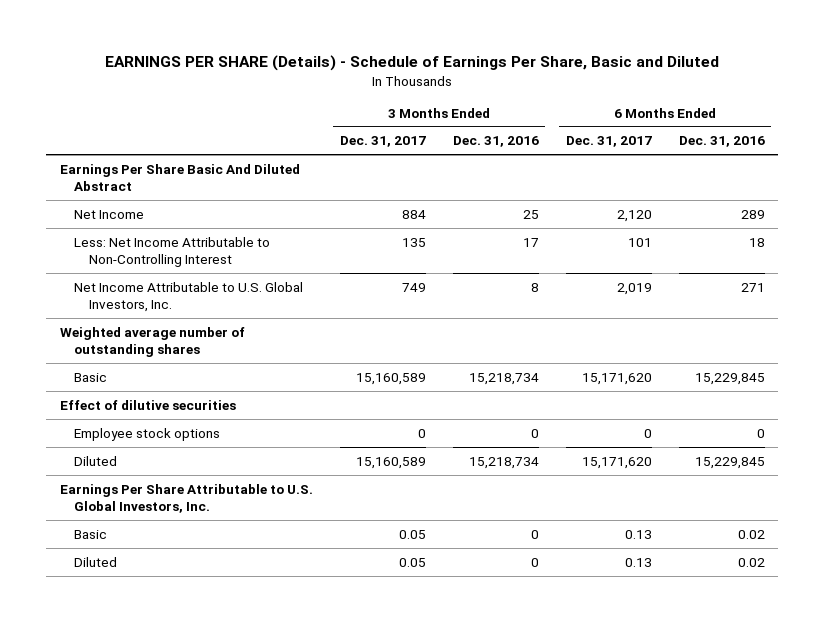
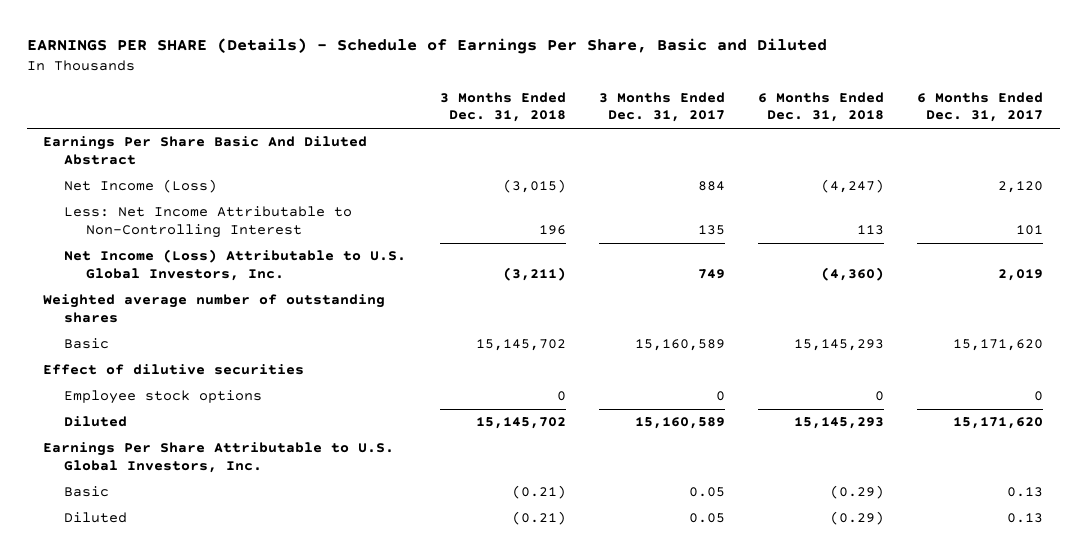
- | 3 Months Ended Dec. 31, 2017 | 3 Months Ended Dec. 31, 2016 | 6 Months Ended Dec. 31, 2017 | 6 Months Ended Dec. 31, 2016
+ | 3 Months Ended Dec. 31, 2018 | 3 Months Ended Dec. 31, 2017 | 6 Months Ended Dec. 31, 2018 | 6 Months Ended Dec. 31, 2017
- Net Income | 884 | 25 | 2,120 | 289
+ Net Income (Loss) | (3,015) | 884 | (4,247) | 2,120
- Net Income Attributable to U.S. Global Investors, Inc. | 749 | 8 | 2,019 | 271
+ Net Income (Loss) Attributable to U.S. Global Investors, Inc. | (3,211) | 749 | (4,360) | 2,019

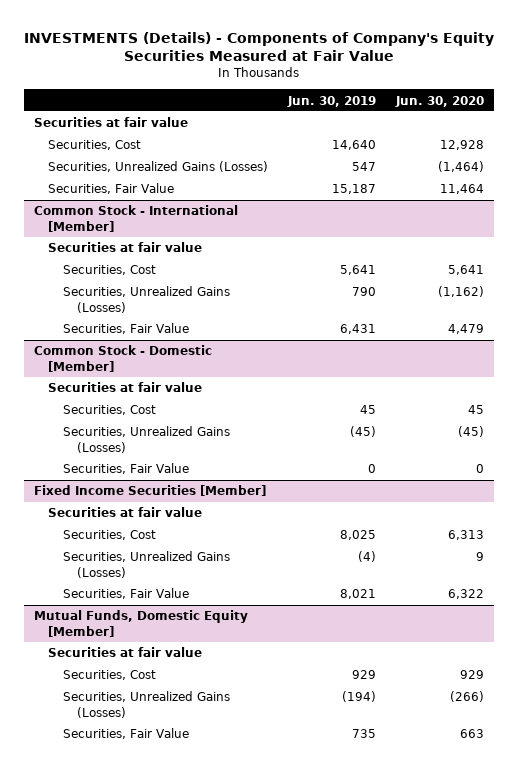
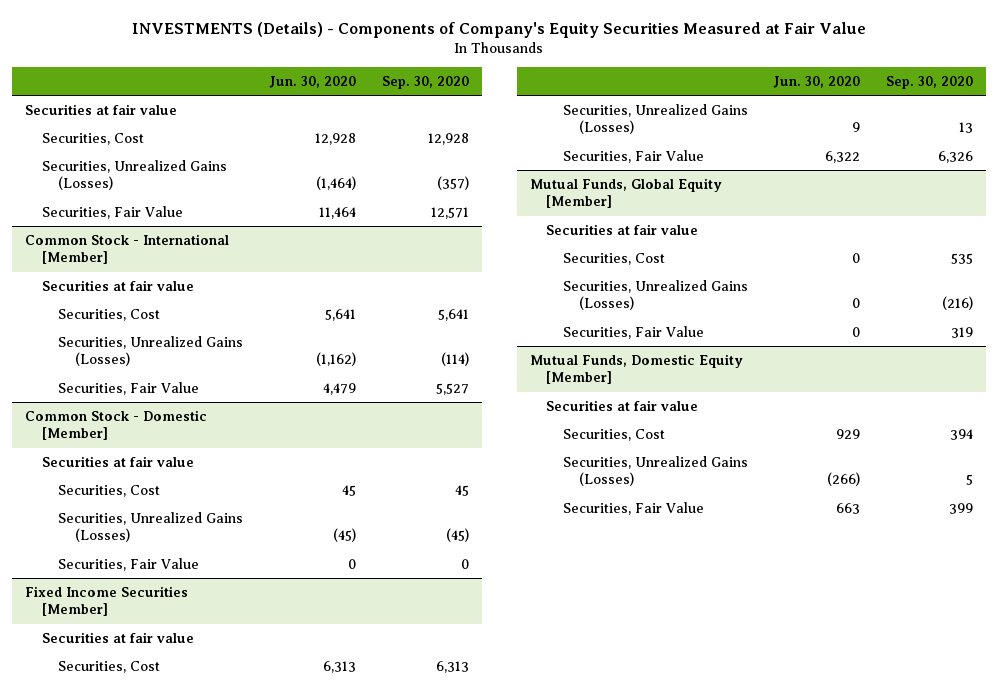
- | Jun. 30, 2019 | Jun. 30, 2020
+ | Jun. 30, 2020 | Sep. 30, 2020
+ Mutual Funds, Global Equity [Member]
+ Securities at fair value
+ Securities, Cost | 0 | 535
+ Securities, Unrealized Gains (Losses) | 0 | (216)
+ Securities, Fair Value | 0 | 319

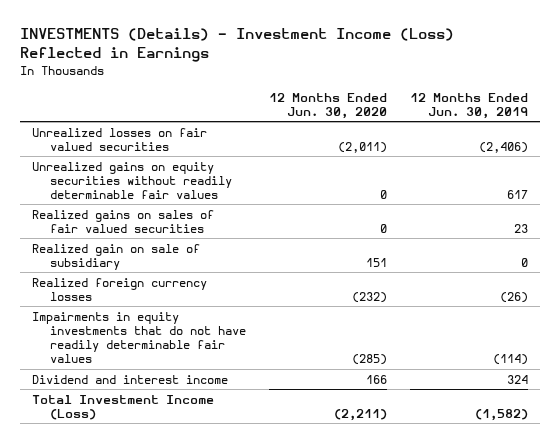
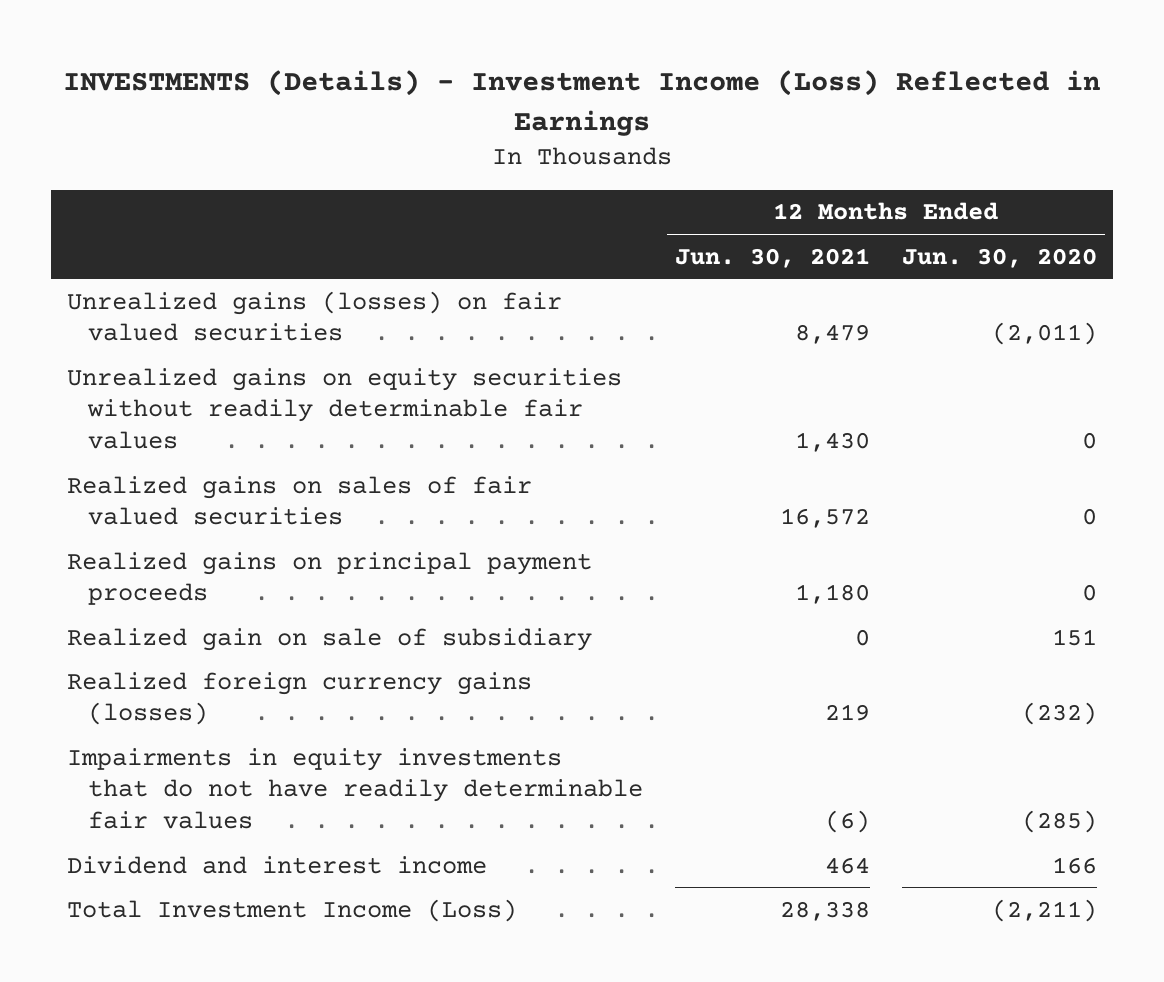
- | 12 Months Ended Jun. 30, 2020 | 12 Months Ended Jun. 30, 2019
+ | 12 Months Ended Jun. 30, 2021 | 12 Months Ended Jun. 30, 2020
- Unrealized losses on fair valued securities | (2,011) | (2,406)
+ Unrealized gains (losses) on fair valued securities | 8,479 | (2,011)
+ Realized gains on principal payment proceeds | 1,180 | 0
- Realized foreign currency losses | (232) | (26)
+ Realized foreign currency gains (losses) | 219 | (232)

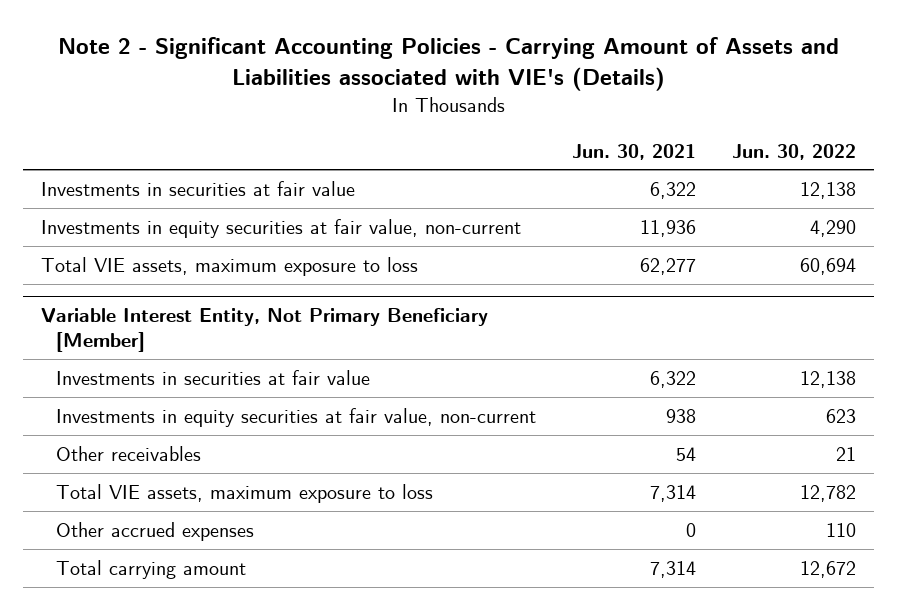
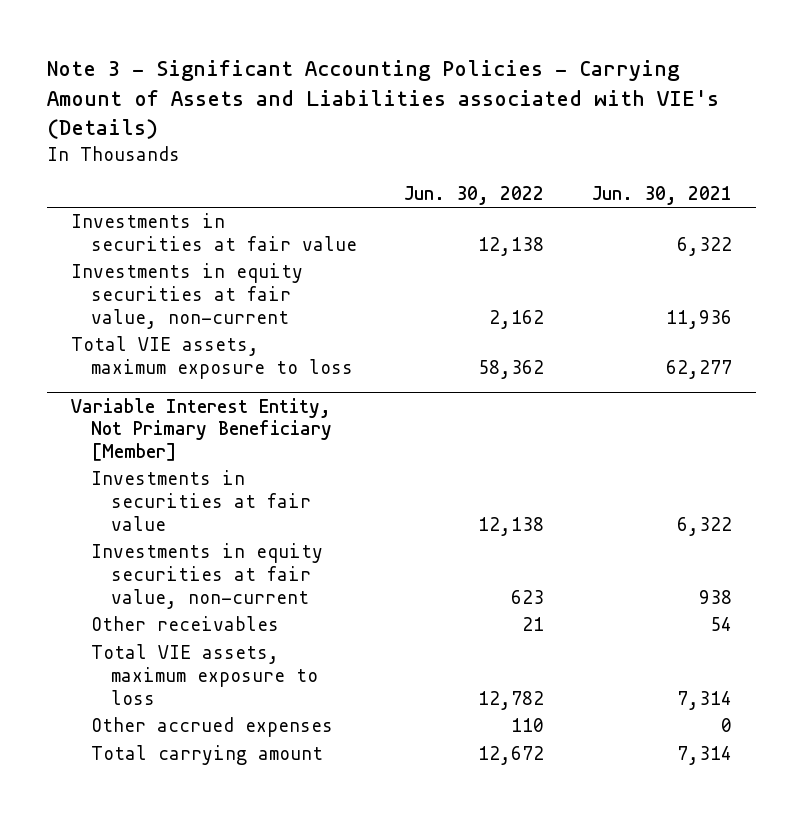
- Note 2 - Significant Accounting Policies - Carrying Amount of Assets and Liabilities associated with VIE's (Details)
+ Note 3 - Significant Accounting Policies - Carrying Amount of Assets and Liabilities associated with VIE's (Details)
- | Jun. 30, 2021 | Jun. 30, 2022
+ | Jun. 30, 2022 | Jun. 30, 2021
- Investments in equity securities at fair value, non-current | 11,936 | 4,290
- Total VIE assets, maximum exposure to loss | 62,277 | 60,694
+ Investments in equity securities at fair value, non-current | 2,162 | 11,936
+ Total VIE assets, maximum exposure to loss | 58,362 | 62,277

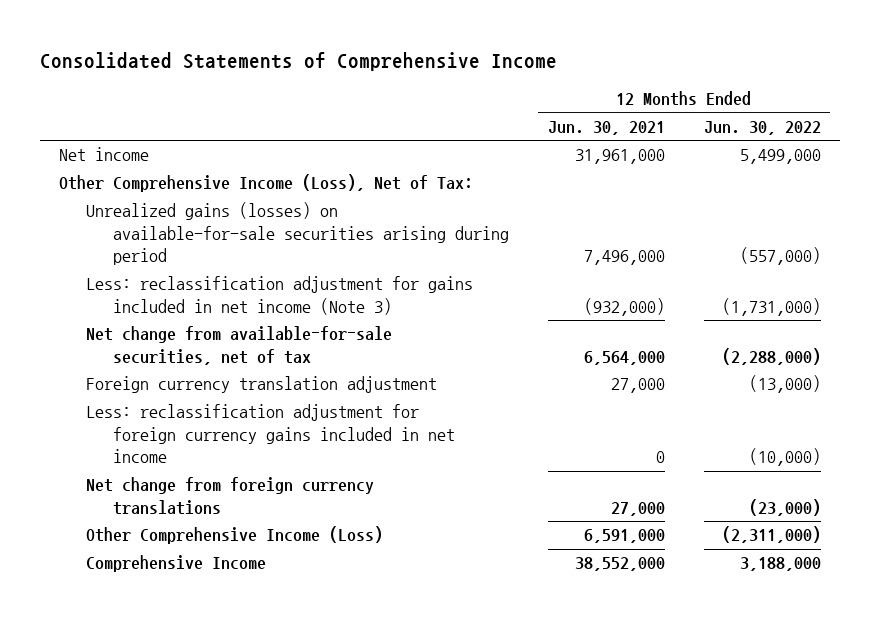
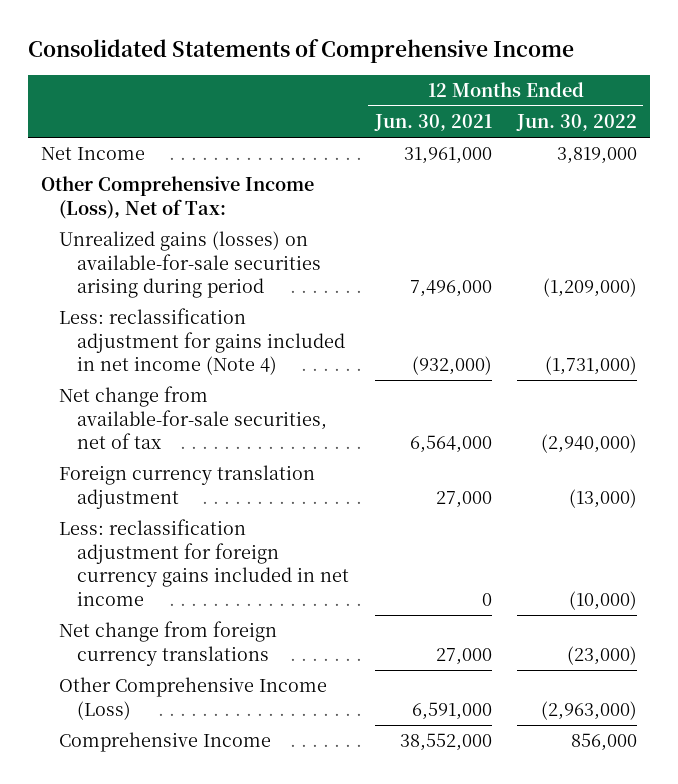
- Net income | 31,961,000 | 5,499,000
+ Net Income | 31,961,000 | 3,819,000
- Unrealized gains (losses) on available-for-sale securities arising during period | 7,496,000 | (557,000)
- Less: reclassification adjustment for gains included in net income (Note 3) | (932,000) | (1,731,000)
- Net change from available-for-sale securities, net of tax | 6,564,000 | (2,288,000)
+ Unrealized gains (losses) on available-for-sale securities arising during period | 7,496,000 | (1,209,000)
+ Less: reclassification adjustment for gains included in net income (Note 4) | (932,000) | (1,731,000)
+ Net change from available-for-sale securities, net of tax | 6,564,000 | (2,940,000)
- Other Comprehensive Income (Loss) | 6,591,000 | (2,311,000)
- Comprehensive Income | 38,552,000 | 3,188,000
+ Other Comprehensive Income (Loss) | 6,591,000 | (2,963,000)
+ Comprehensive Income | 38,552,000 | 856,000

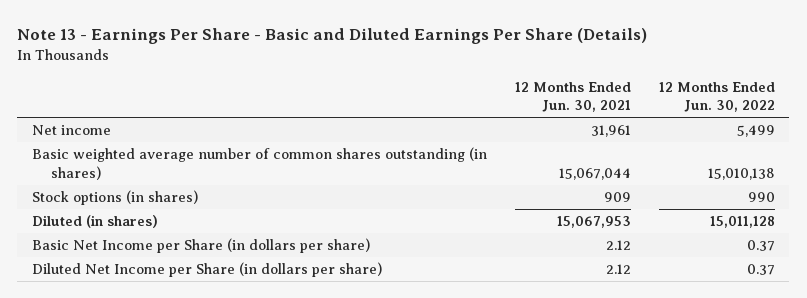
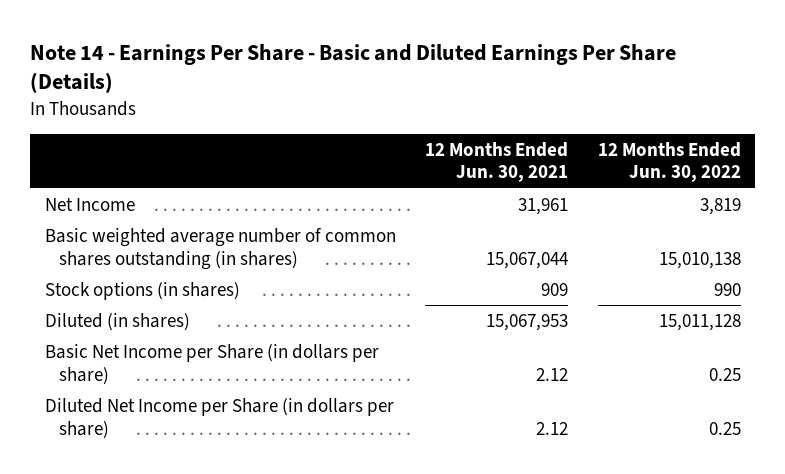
- Note 13 - Earnings Per Share - Basic and Diluted Earnings Per Share (Details)
+ Note 14 - Earnings Per Share - Basic and Diluted Earnings Per Share (Details)
- Net income | 31,961 | 5,499
+ Net Income | 31,961 | 3,819
- Basic Net Income per Share (in dollars per share) | 2.12 | 0.37
- Diluted Net Income per Share (in dollars per share) | 2.12 | 0.37
+ Basic Net Income per Share (in dollars per share) | 2.12 | 0.25
+ Diluted Net Income per Share (in dollars per share) | 2.12 | 0.25

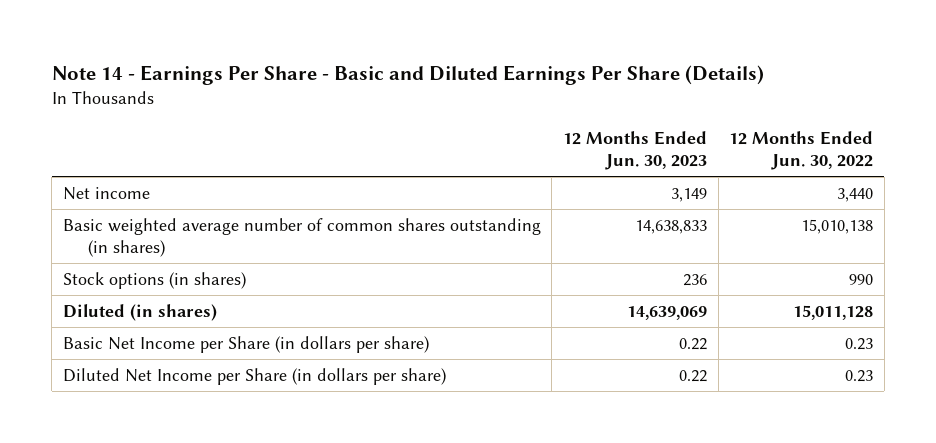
- | 12 Months Ended Jun. 30, 2021 | 12 Months Ended Jun. 30, 2022
+ | 12 Months Ended Jun. 30, 2023 | 12 Months Ended Jun. 30, 2022
- Net Income | 31,961 | 3,819
+ Net income | 3,149 | 3,440
- Basic Net Income per Share (in dollars per share) | 2.12 | 0.25
- Diluted Net Income per Share (in dollars per share) | 2.12 | 0.25
+ Basic Net Income per Share (in dollars per share) | 0.22 | 0.23
+ Diluted Net Income per Share (in dollars per share) | 0.22 | 0.23

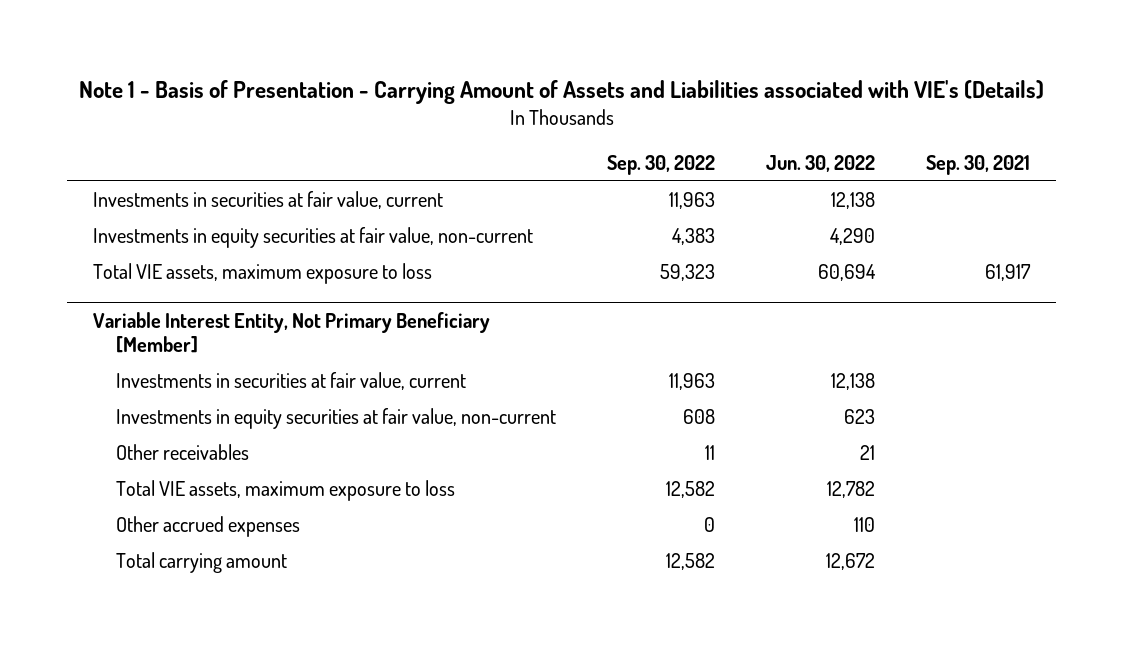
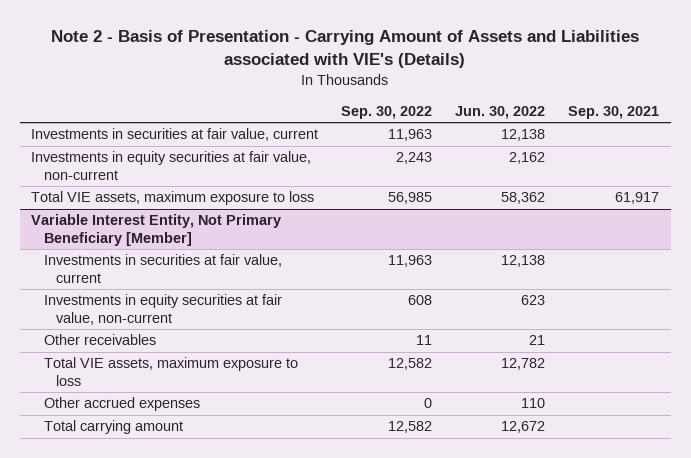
- Note 1 - Basis of Presentation - Carrying Amount of Assets and Liabilities associated with VIE's (Details)
+ Note 2 - Basis of Presentation - Carrying Amount of Assets and Liabilities associated with VIE's (Details)
- Investments in equity securities at fair value, non-current | 4,383 | 4,290 |
- Total VIE assets, maximum exposure to loss | 59,323 | 60,694 | 61,917
+ Investments in equity securities at fair value, non-current | 2,243 | 2,162 |
+ Total VIE assets, maximum exposure to loss | 56,985 | 58,362 | 61,917

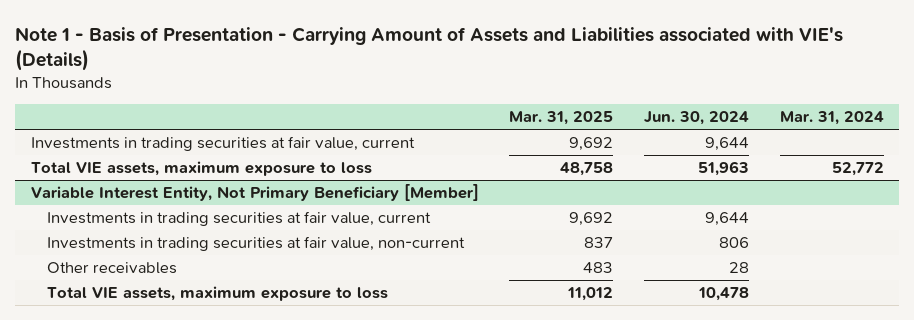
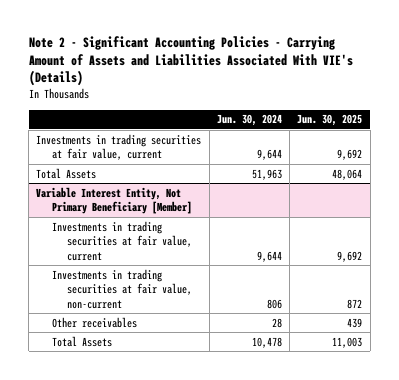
- Note 1 - Basis of Presentation - Carrying Amount of Assets and Liabilities associated with VIE's (Details)
+ Note 2 - Significant Accounting Policies - Carrying Amount of Assets and Liabilities Associated With VIE's (Details)
- | Mar. 31, 2025 | Jun. 30, 2024 | Mar. 31, 2024
+ | Jun. 30, 2024 | Jun. 30, 2025
- Total VIE assets, maximum exposure to loss | 48,758 | 51,963 | 52,772
+ Total Assets | 51,963 | 48,064
@ Variable Interest Entity, Not Primary Beneficiary [Member]
- Total VIE assets, maximum exposure to loss | 11,012 | 10,478 |
+ Total Assets | 10,478 | 11,003

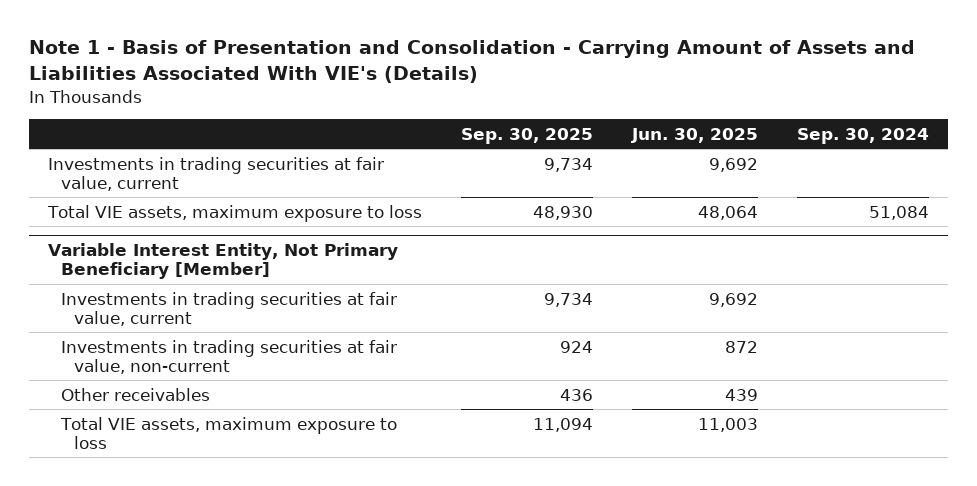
- Note 2 - Significant Accounting Policies - Carrying Amount of Assets and Liabilities Associated With VIE's (Details)
+ Note 1 - Basis of Presentation and Consolidation - Carrying Amount of Assets and Liabilities Associated With VIE's (Details)
- | Jun. 30, 2024 | Jun. 30, 2025
+ | Sep. 30, 2025 | Jun. 30, 2025 | Sep. 30, 2024
- Total Assets | 51,963 | 48,064
+ Total VIE assets, maximum exposure to loss | 48,930 | 48,064 | 51,084
@ Variable Interest Entity, Not Primary Beneficiary [Member]
- Total Assets | 10,478 | 11,003
+ Total VIE assets, maximum exposure to loss | 11,094 | 11,003 |

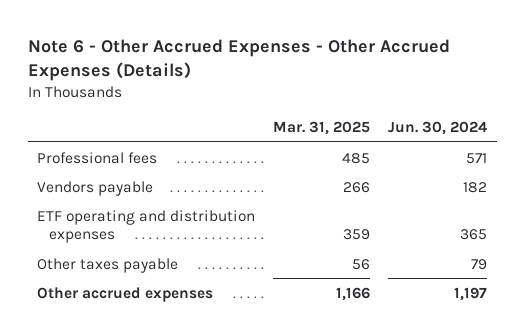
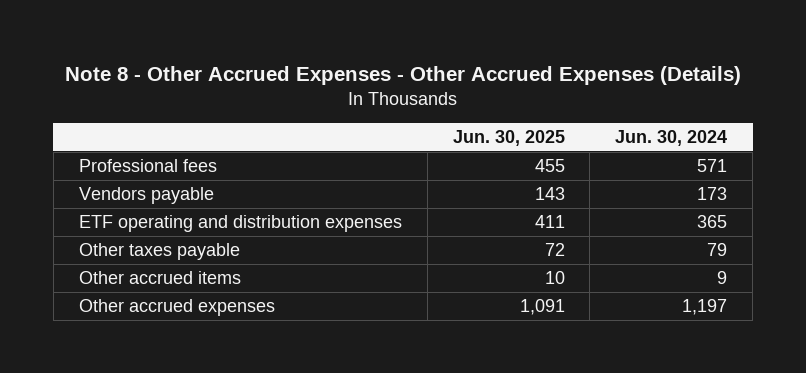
- Note 6 - Other Accrued Expenses - Other Accrued Expenses (Details)
+ Note 8 - Other Accrued Expenses - Other Accrued Expenses (Details)
- | Mar. 31, 2025 | Jun. 30, 2024
+ | Jun. 30, 2025 | Jun. 30, 2024
- Vendors payable | 266 | 182
+ Vendors payable | 143 | 173
+ Other accrued items | 10 | 9

